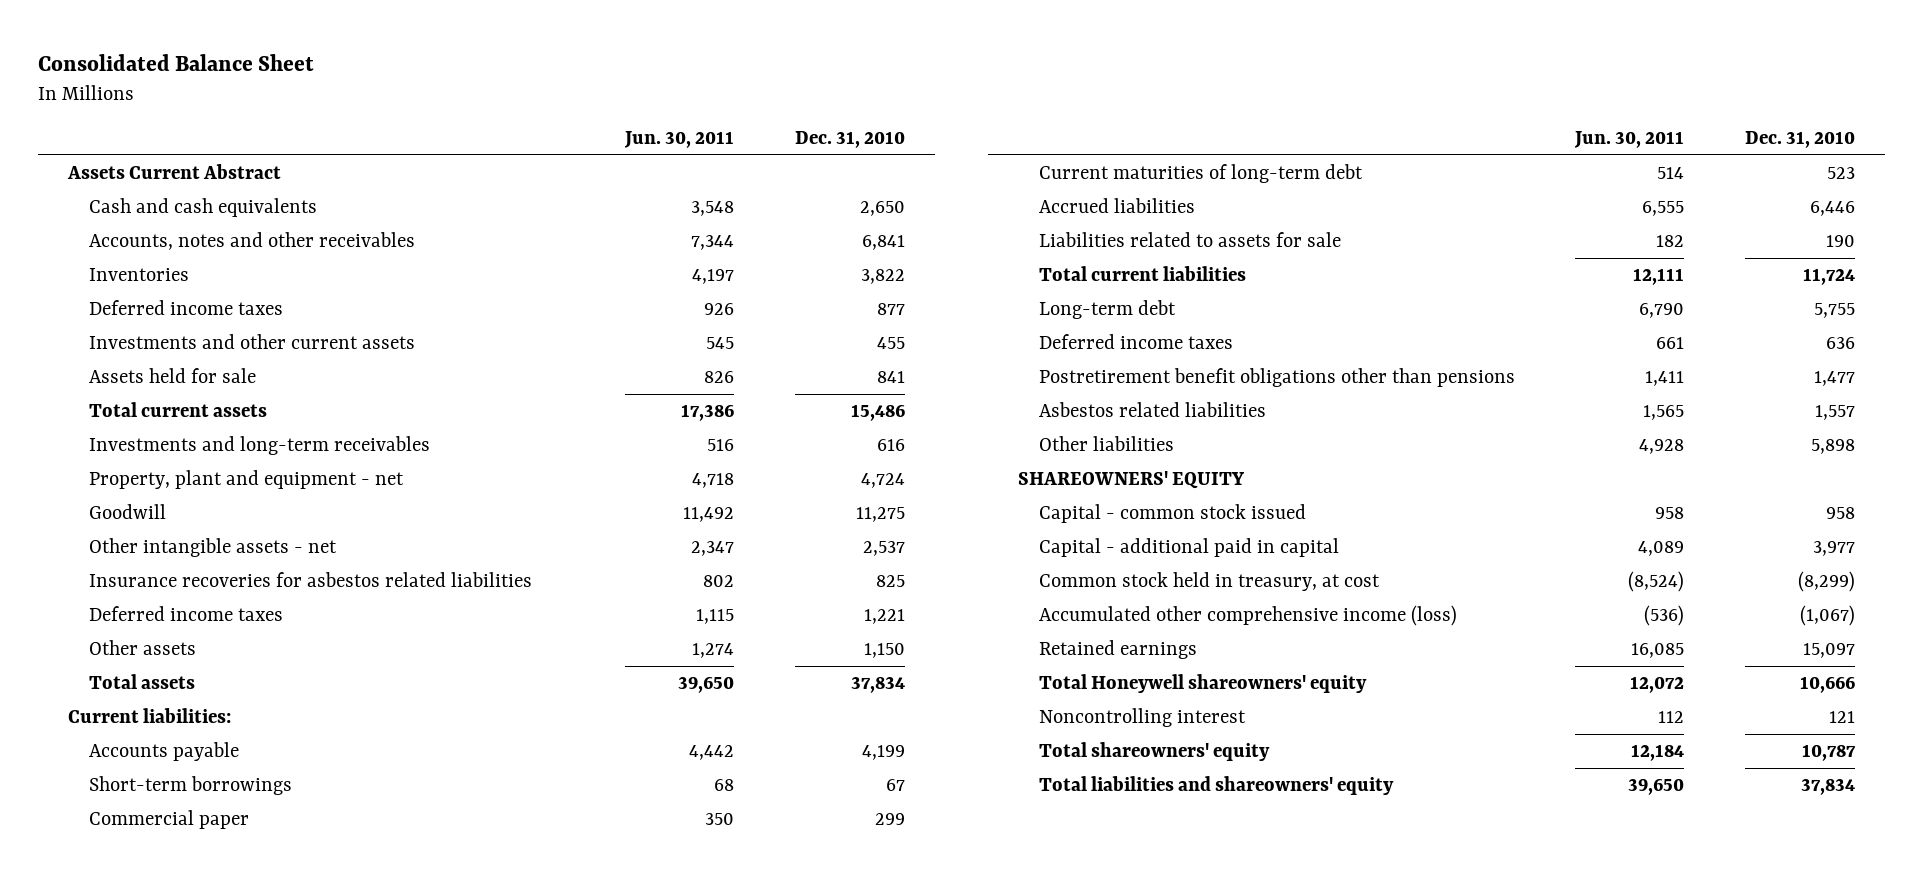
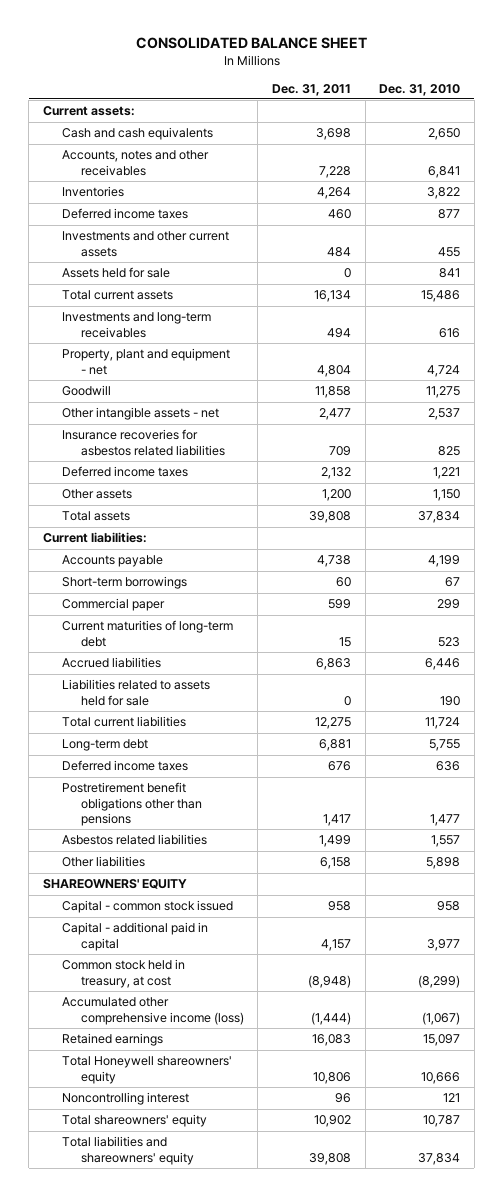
- Consolidated Balance Sheet
+ CONSOLIDATED BALANCE SHEET
- | Jun. 30, 2011 | Dec. 31, 2010
+ | Dec. 31, 2011 | Dec. 31, 2010
- Assets Current Abstract
+ Current assets:
- Liabilities related to assets for sale | 182 | 190
+ Liabilities related to assets held for sale | 0 | 190

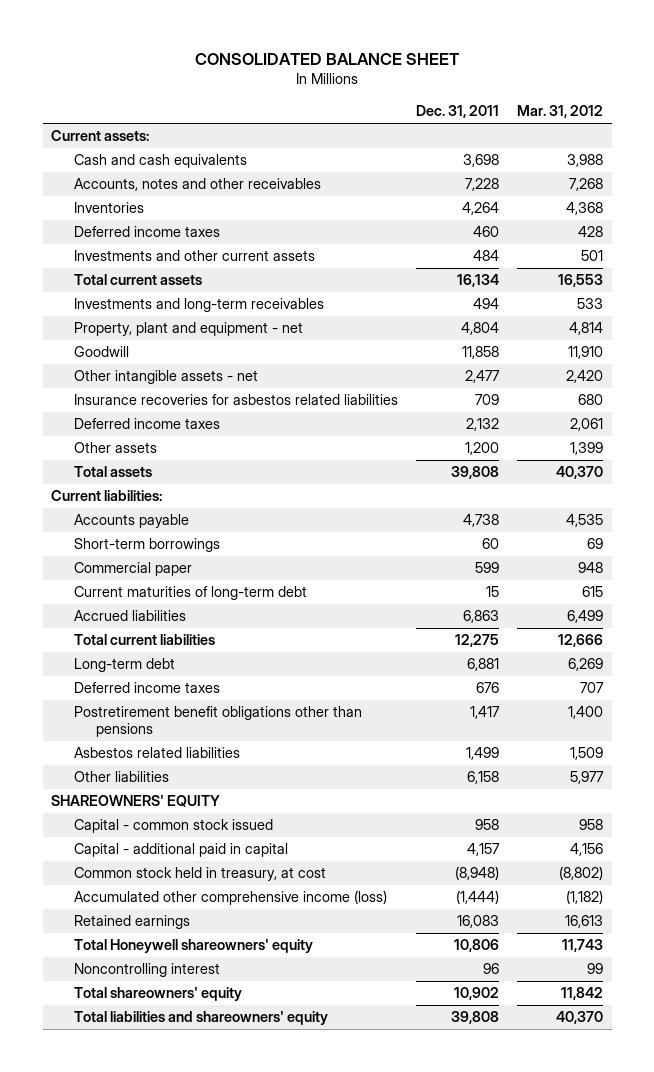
- | Dec. 31, 2011 | Dec. 31, 2010
+ | Dec. 31, 2011 | Mar. 31, 2012
- Assets held for sale | 0 | 841
- Liabilities related to assets held for sale | 0 | 190

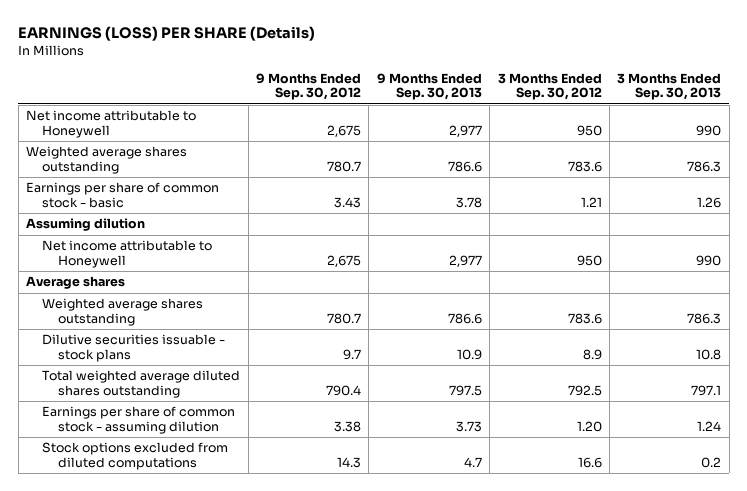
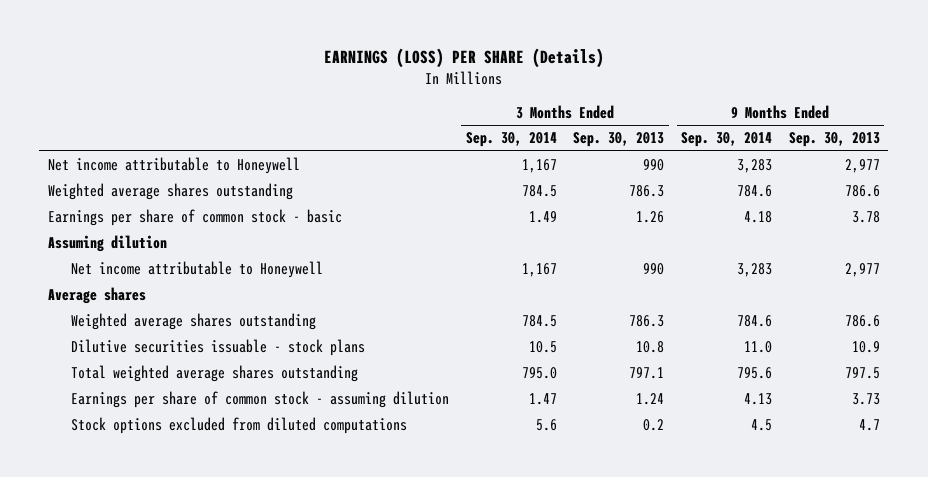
- | 9 Months Ended Sep. 30, 2012 | 9 Months Ended Sep. 30, 2013 | 3 Months Ended Sep. 30, 2012 | 3 Months Ended Sep. 30, 2013
+ | 3 Months Ended Sep. 30, 2014 | 3 Months Ended Sep. 30, 2013 | 9 Months Ended Sep. 30, 2014 | 9 Months Ended Sep. 30, 2013
- Total weighted average diluted shares outstanding | 790.4 | 797.5 | 792.5 | 797.1
+ Total weighted average shares outstanding | 795.0 | 797.1 | 795.6 | 797.5

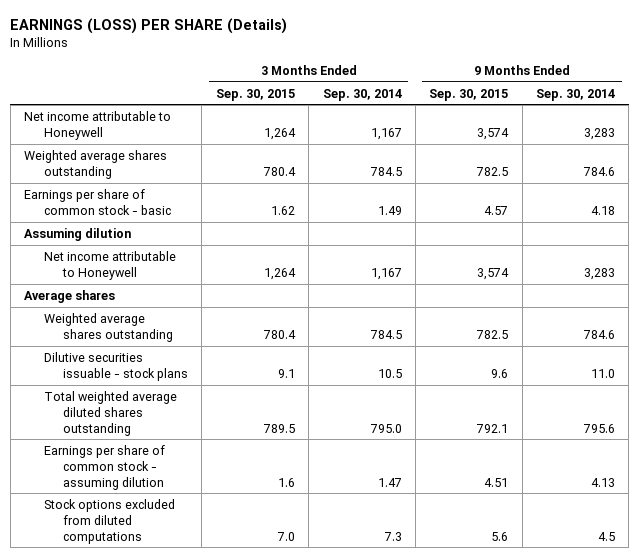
- | 3 Months Ended Sep. 30, 2014 | 3 Months Ended Sep. 30, 2013 | 9 Months Ended Sep. 30, 2014 | 9 Months Ended Sep. 30, 2013
+ | 3 Months Ended Sep. 30, 2015 | 3 Months Ended Sep. 30, 2014 | 9 Months Ended Sep. 30, 2015 | 9 Months Ended Sep. 30, 2014
- Total weighted average shares outstanding | 795.0 | 797.1 | 795.6 | 797.5
+ Total weighted average diluted shares outstanding | 789.5 | 795.0 | 792.1 | 795.6
- Stock options excluded from diluted computations | 5.6 | 0.2 | 4.5 | 4.7
+ Stock options excluded from diluted computations | 7.0 | 7.3 | 5.6 | 4.5

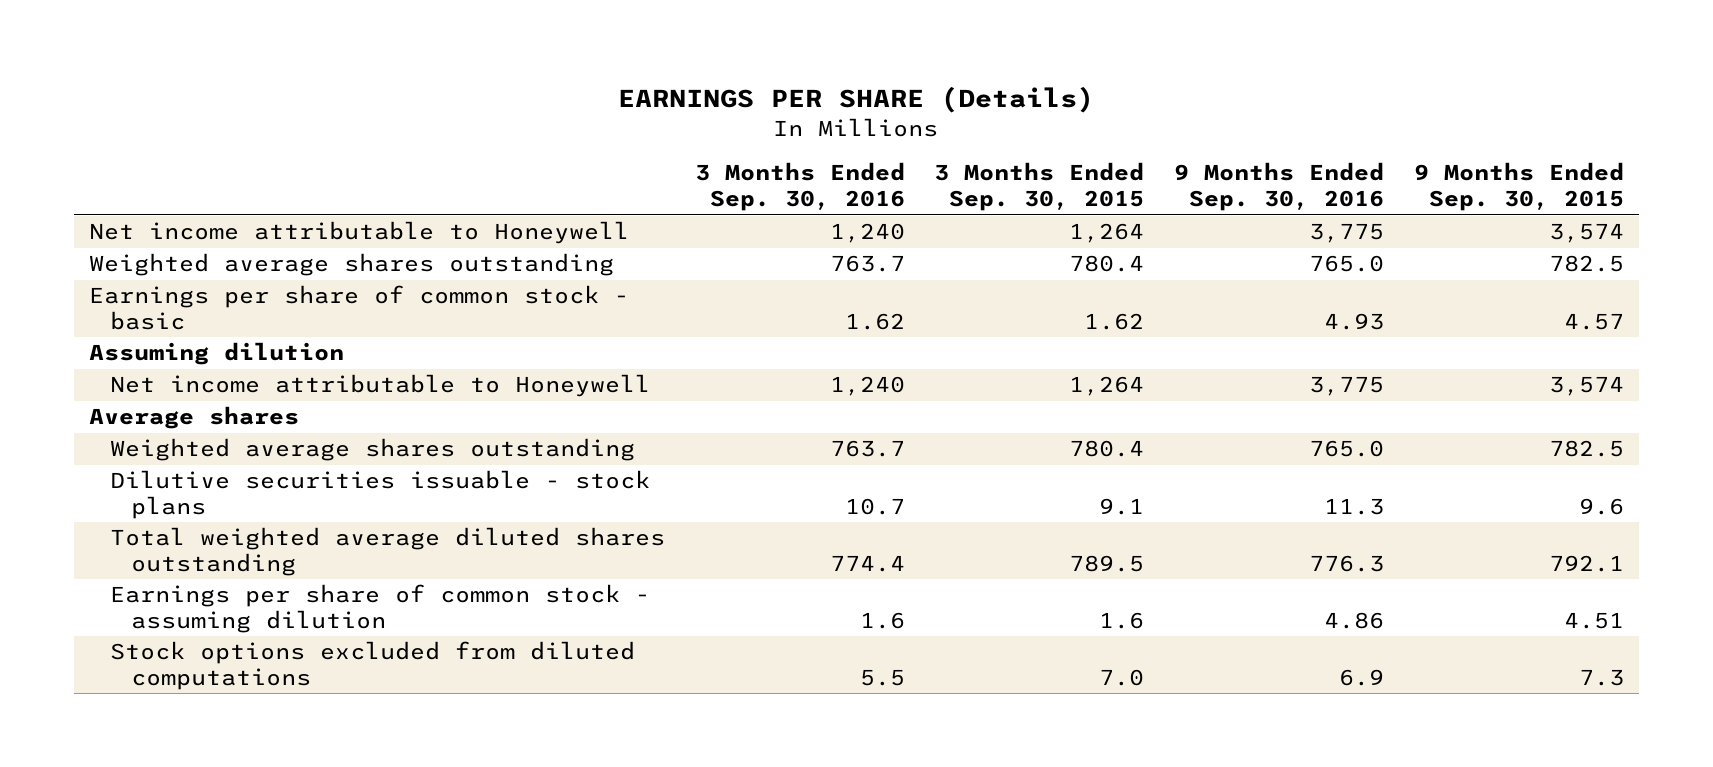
- EARNINGS (LOSS) PER SHARE (Details)
+ EARNINGS PER SHARE (Details)
- | 3 Months Ended Sep. 30, 2015 | 3 Months Ended Sep. 30, 2014 | 9 Months Ended Sep. 30, 2015 | 9 Months Ended Sep. 30, 2014
+ | 3 Months Ended Sep. 30, 2016 | 3 Months Ended Sep. 30, 2015 | 9 Months Ended Sep. 30, 2016 | 9 Months Ended Sep. 30, 2015
- Stock options excluded from diluted computations | 7.0 | 7.3 | 5.6 | 4.5
+ Stock options excluded from diluted computations | 5.5 | 7.0 | 6.9 | 7.3

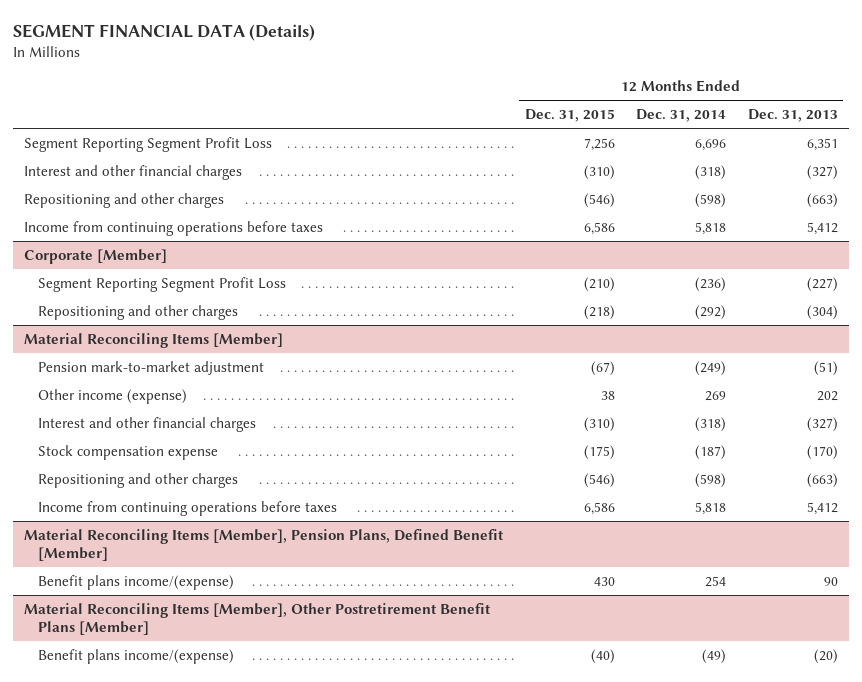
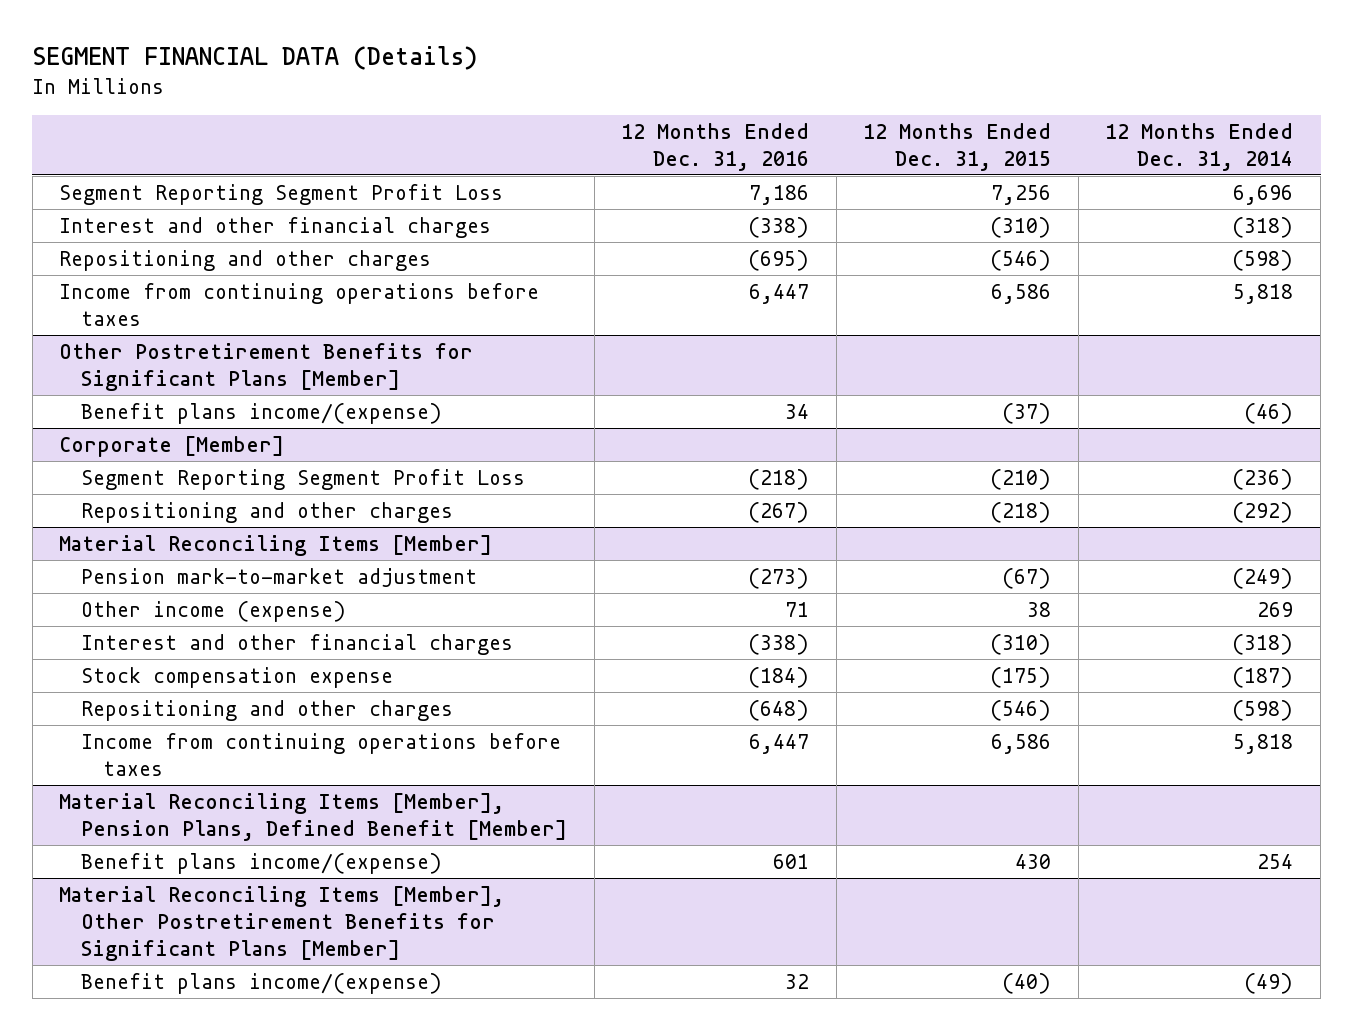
- | 12 Months Ended Dec. 31, 2015 | 12 Months Ended Dec. 31, 2014 | 12 Months Ended Dec. 31, 2013
+ | 12 Months Ended Dec. 31, 2016 | 12 Months Ended Dec. 31, 2015 | 12 Months Ended Dec. 31, 2014
+ Other Postretirement Benefits for Significant Plans [Member]
+ Benefit plans income/(expense) | 34 | (37) | (46)
- Material Reconciling Items [Member], Other Postretirement Benefit Plans [Member]
+ Material Reconciling Items [Member], Other Postretirement Benefits for Significant Plans [Member]

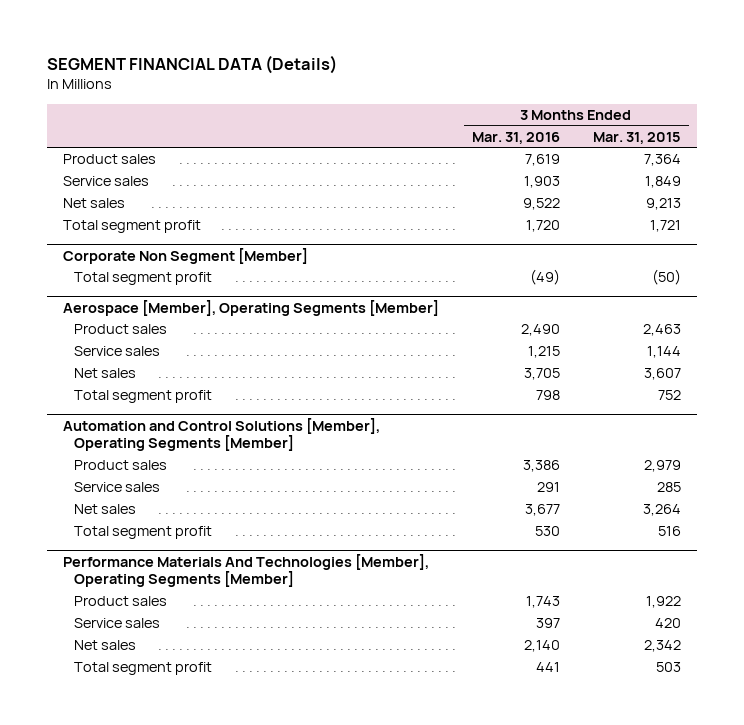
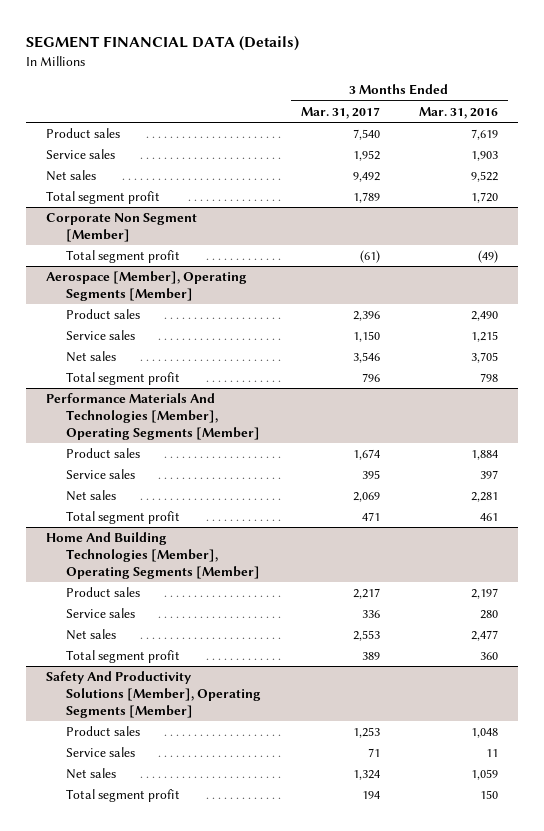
- | 3 Months Ended Mar. 31, 2016 | 3 Months Ended Mar. 31, 2015
+ | 3 Months Ended Mar. 31, 2017 | 3 Months Ended Mar. 31, 2016
- Automation and Control Solutions [Member], Operating Segments [Member]
- Product sales | 3,386 | 2,979
- Service sales | 291 | 285
- Net sales | 3,677 | 3,264
- Total segment profit | 530 | 516
@ Performance Materials And Technologies [Member], Operating Segments [Member]
- Product sales | 1,743 | 1,922
+ Product sales | 1,674 | 1,884
- Net sales | 2,140 | 2,342
- Total segment profit | 441 | 503
+ Net sales | 2,069 | 2,281
+ Total segment profit | 471 | 461
+ Home And Building Technologies [Member], Operating Segments [Member]
+ Product sales | 2,217 | 2,197
+ Service sales | 336 | 280
+ Net sales | 2,553 | 2,477
+ Total segment profit | 389 | 360
+ Safety And Productivity Solutions [Member], Operating Segments [Member]
+ Product sales | 1,253 | 1,048
+ Service sales | 71 | 11
+ Net sales | 1,324 | 1,059
+ Total segment profit | 194 | 150

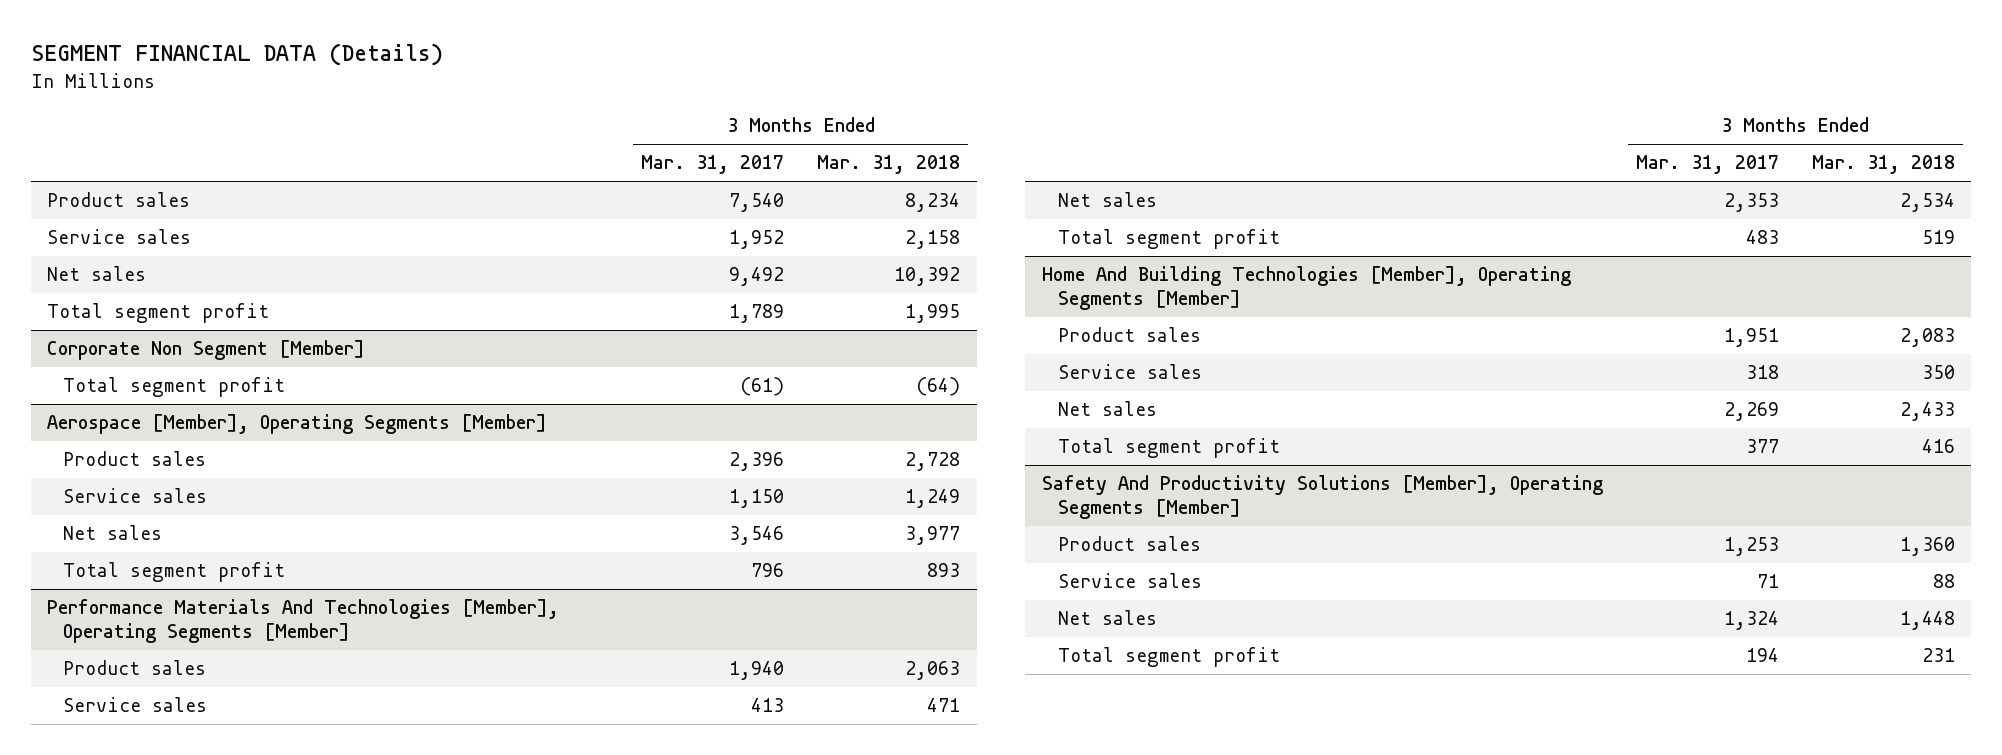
- | 3 Months Ended Mar. 31, 2017 | 3 Months Ended Mar. 31, 2016
+ | 3 Months Ended Mar. 31, 2017 | 3 Months Ended Mar. 31, 2018
@ Performance Materials And Technologies [Member], Operating Segments [Member]
- Product sales | 1,674 | 1,884
- Service sales | 395 | 397
- Net sales | 2,069 | 2,281
- Total segment profit | 471 | 461
+ Product sales | 1,940 | 2,063
+ Service sales | 413 | 471
+ Net sales | 2,353 | 2,534
+ Total segment profit | 483 | 519
@ Home And Building Technologies [Member], Operating Segments [Member]
- Product sales | 2,217 | 2,197
- Service sales | 336 | 280
- Net sales | 2,553 | 2,477
- Total segment profit | 389 | 360
+ Product sales | 1,951 | 2,083
+ Service sales | 318 | 350
+ Net sales | 2,269 | 2,433
+ Total segment profit | 377 | 416

